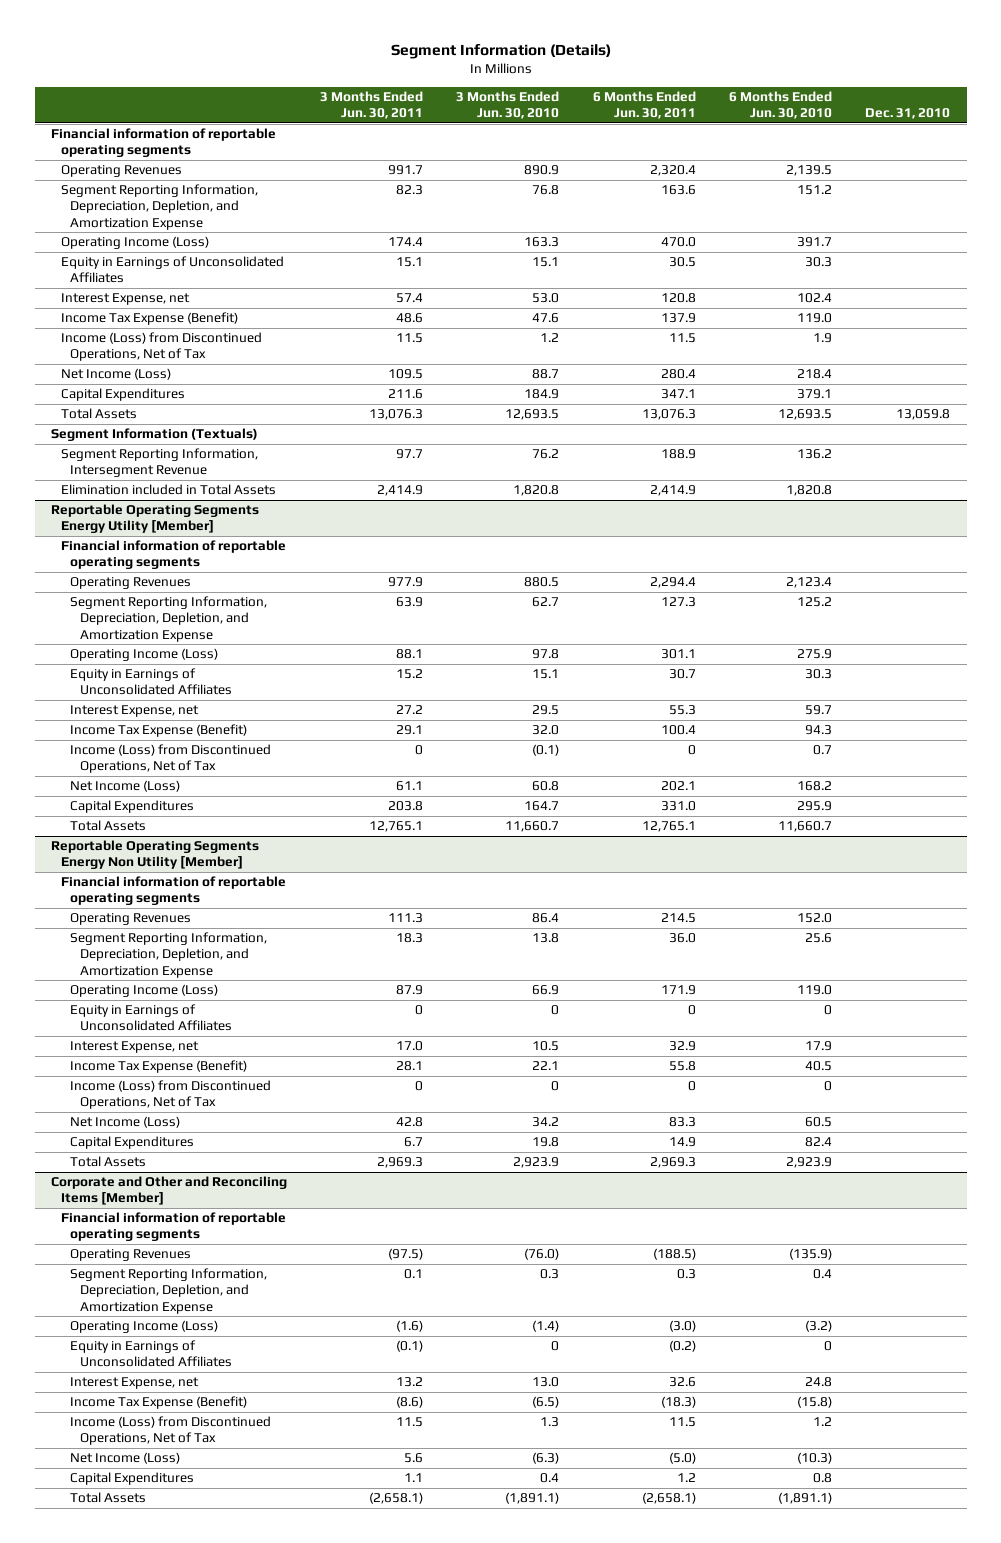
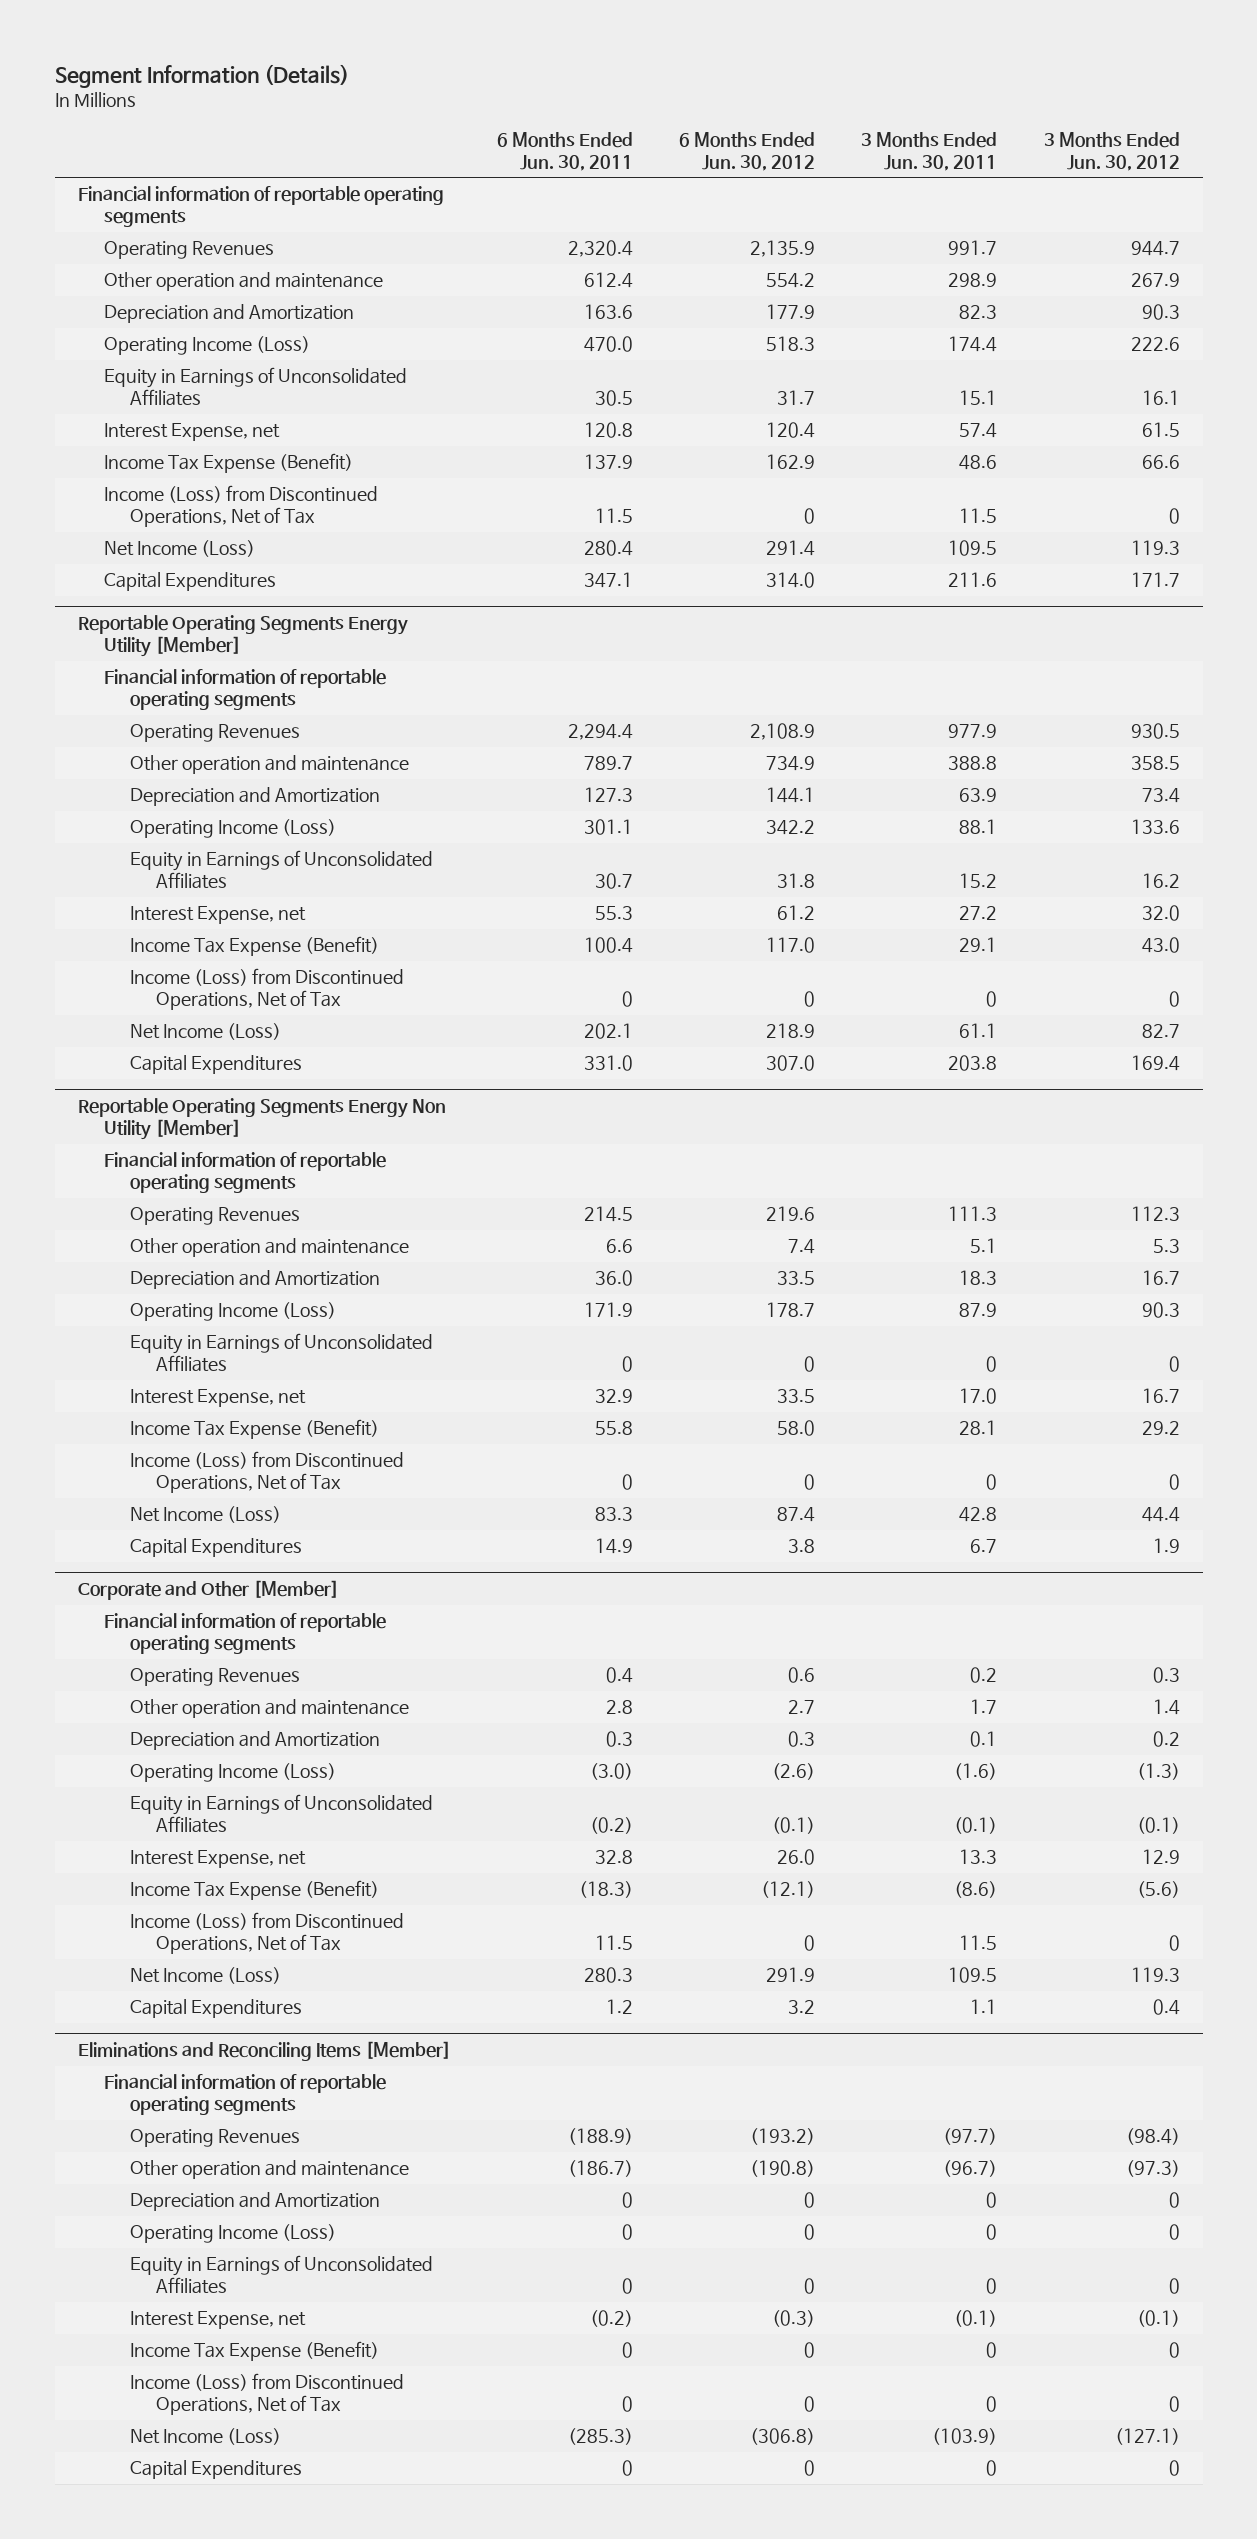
- | 3 Months Ended Jun. 30, 2011 | 3 Months Ended Jun. 30, 2010 | 6 Months Ended Jun. 30, 2011 | 6 Months Ended Jun. 30, 2010 | Dec. 31, 2010
+ | 6 Months Ended Jun. 30, 2011 | 6 Months Ended Jun. 30, 2012 | 3 Months Ended Jun. 30, 2011 | 3 Months Ended Jun. 30, 2012
- Segment Reporting Information, Depreciation, Depletion, and Amortization Expense | 82.3 | 76.8 | 163.6 | 151.2 |
+ Other operation and maintenance | 612.4 | 554.2 | 298.9 | 267.9
+ Depreciation and Amortization | 163.6 | 177.9 | 82.3 | 90.3
- Total Assets | 13,076.3 | 12,693.5 | 13,076.3 | 12,693.5 | 13,059.8
- Segment Information (Textuals)
- Segment Reporting Information, Intersegment Revenue | 97.7 | 76.2 | 188.9 | 136.2 |
- Elimination included in Total Assets | 2,414.9 | 1,820.8 | 2,414.9 | 1,820.8 |
@ Reportable Operating Segments Energy Utility [Member]
- Segment Reporting Information, Depreciation, Depletion, and Amortization Expense | 63.9 | 62.7 | 127.3 | 125.2 |
+ Other operation and maintenance | 789.7 | 734.9 | 388.8 | 358.5
+ Depreciation and Amortization | 127.3 | 144.1 | 63.9 | 73.4
- Total Assets | 12,765.1 | 11,660.7 | 12,765.1 | 11,660.7 |
@ Reportable Operating Segments Energy Non Utility [Member]
- Segment Reporting Information, Depreciation, Depletion, and Amortization Expense | 18.3 | 13.8 | 36.0 | 25.6 |
+ Other operation and maintenance | 6.6 | 7.4 | 5.1 | 5.3
+ Depreciation and Amortization | 36.0 | 33.5 | 18.3 | 16.7
- Total Assets | 2,969.3 | 2,923.9 | 2,969.3 | 2,923.9 |
- Corporate and Other and Reconciling Items [Member]
+ Corporate and Other [Member]
- Operating Revenues | (97.5) | (76.0) | (188.5) | (135.9) |
- Segment Reporting Information, Depreciation, Depletion, and Amortization Expense | 0.1 | 0.3 | 0.3 | 0.4 |
+ Operating Revenues | 0.4 | 0.6 | 0.2 | 0.3
+ Other operation and maintenance | 2.8 | 2.7 | 1.7 | 1.4
+ Depreciation and Amortization | 0.3 | 0.3 | 0.1 | 0.2
- Interest Expense, net | 13.2 | 13.0 | 32.6 | 24.8 |
+ Interest Expense, net | 32.8 | 26.0 | 13.3 | 12.9
- Net Income (Loss) | 5.6 | (6.3) | (5.0) | (10.3) |
+ Net Income (Loss) | 280.3 | 291.9 | 109.5 | 119.3
- Total Assets | (2,658.1) | (1,891.1) | (2,658.1) | (1,891.1) |
+ Eliminations and Reconciling Items [Member]
+ Financial information of reportable operating segments
+ Operating Revenues | (188.9) | (193.2) | (97.7) | (98.4)
+ Other operation and maintenance | (186.7) | (190.8) | (96.7) | (97.3)
+ Depreciation and Amortization | 0 | 0 | 0 | 0
+ Operating Income (Loss) | 0 | 0 | 0 | 0
+ Equity in Earnings of Unconsolidated Affiliates | 0 | 0 | 0 | 0
+ Interest Expense, net | (0.2) | (0.3) | (0.1) | (0.1)
+ Income Tax Expense (Benefit) | 0 | 0 | 0 | 0
+ Income (Loss) from Discontinued Operations, Net of Tax | 0 | 0 | 0 | 0
+ Net Income (Loss) | (285.3) | (306.8) | (103.9) | (127.1)
+ Capital Expenditures | 0 | 0 | 0 | 0

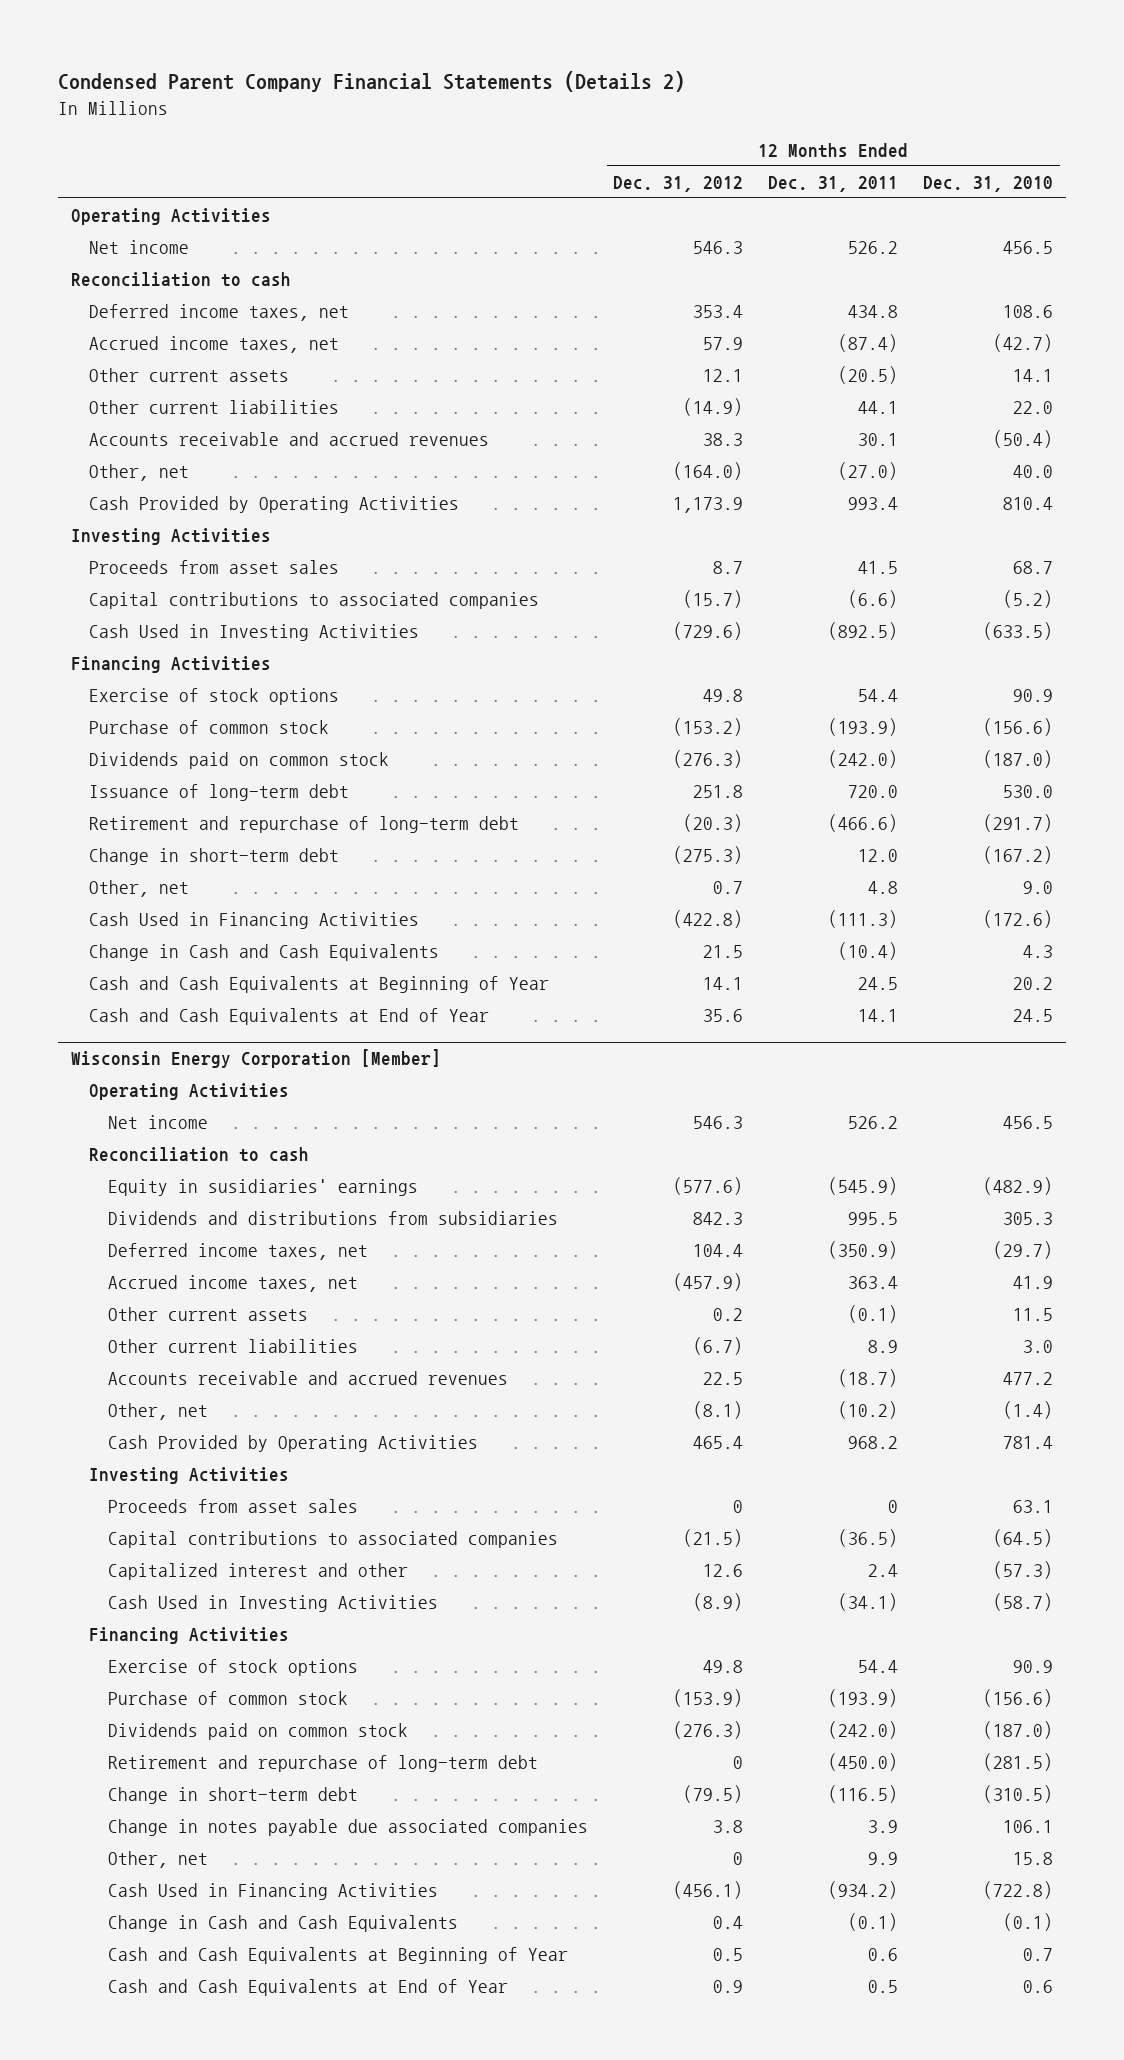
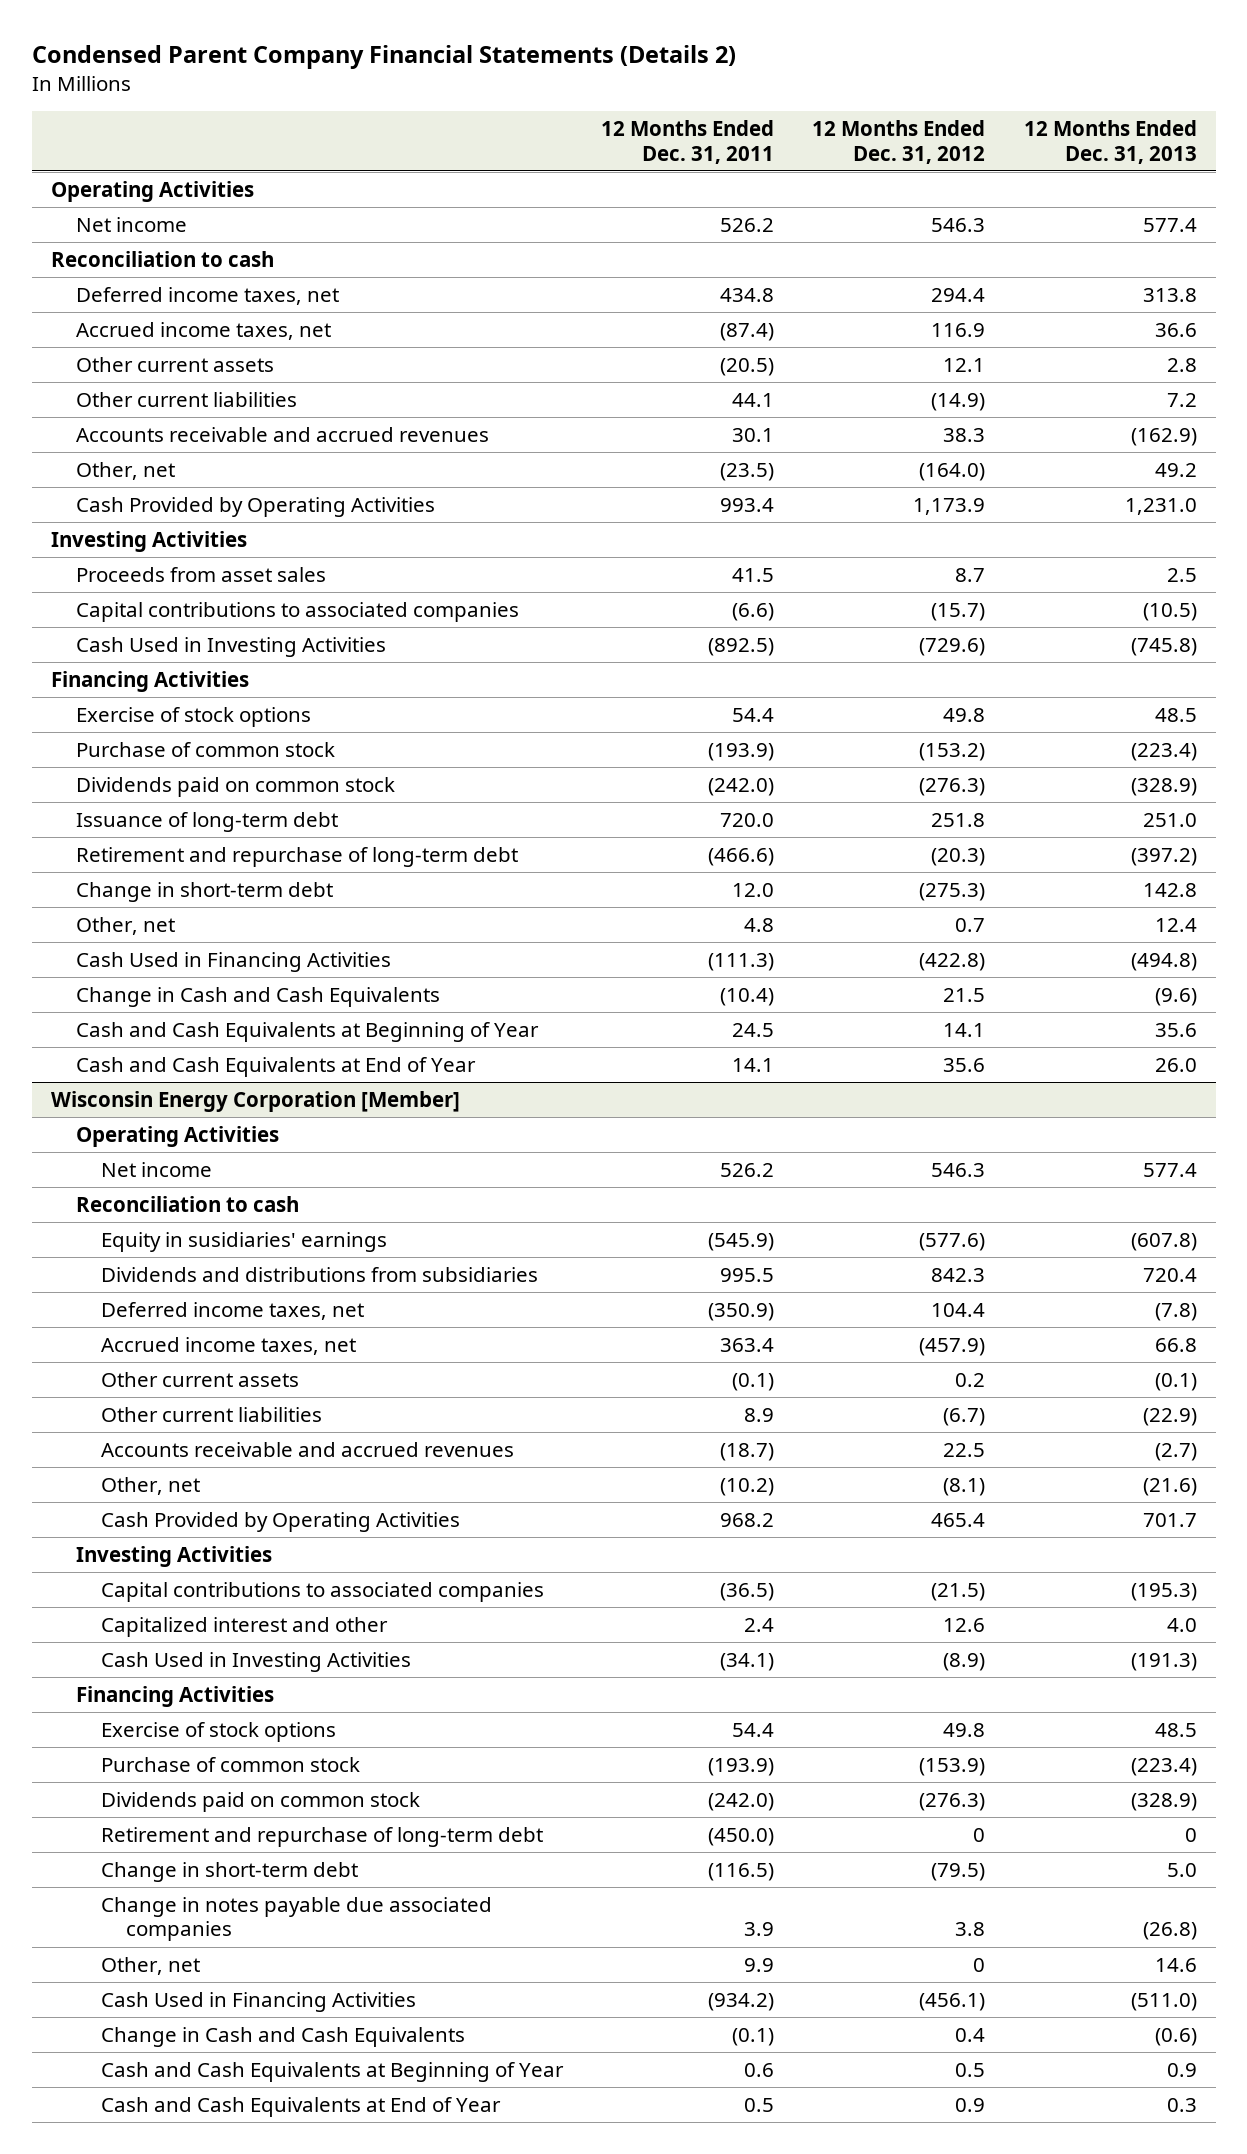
- | 12 Months Ended Dec. 31, 2012 | 12 Months Ended Dec. 31, 2011 | 12 Months Ended Dec. 31, 2010
+ | 12 Months Ended Dec. 31, 2011 | 12 Months Ended Dec. 31, 2012 | 12 Months Ended Dec. 31, 2013
- Deferred income taxes, net | 353.4 | 434.8 | 108.6
- Accrued income taxes, net | 57.9 | (87.4) | (42.7)
+ Deferred income taxes, net | 434.8 | 294.4 | 313.8
+ Accrued income taxes, net | (87.4) | 116.9 | 36.6
- Other, net | (164.0) | (27.0) | 40.0
+ Other, net | (23.5) | (164.0) | 49.2
@ Wisconsin Energy Corporation [Member]
- Proceeds from asset sales | 0 | 0 | 63.1

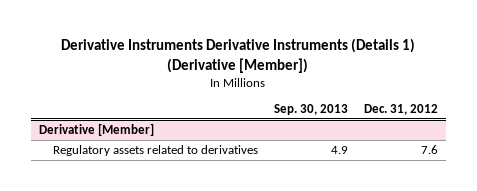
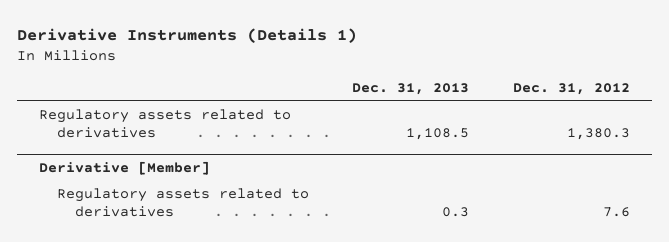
- Derivative Instruments Derivative Instruments (Details 1) (Derivative [Member])
+ Derivative Instruments (Details 1)
- | Sep. 30, 2013 | Dec. 31, 2012
+ | Dec. 31, 2013 | Dec. 31, 2012
+ Regulatory assets related to derivatives | 1,108.5 | 1,380.3

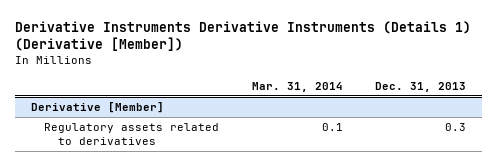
- Derivative Instruments (Details 1)
+ Derivative Instruments Derivative Instruments (Details 1) (Derivative [Member])
- | Dec. 31, 2013 | Dec. 31, 2012
+ | Mar. 31, 2014 | Dec. 31, 2013
- Regulatory assets related to derivatives | 1,108.5 | 1,380.3

